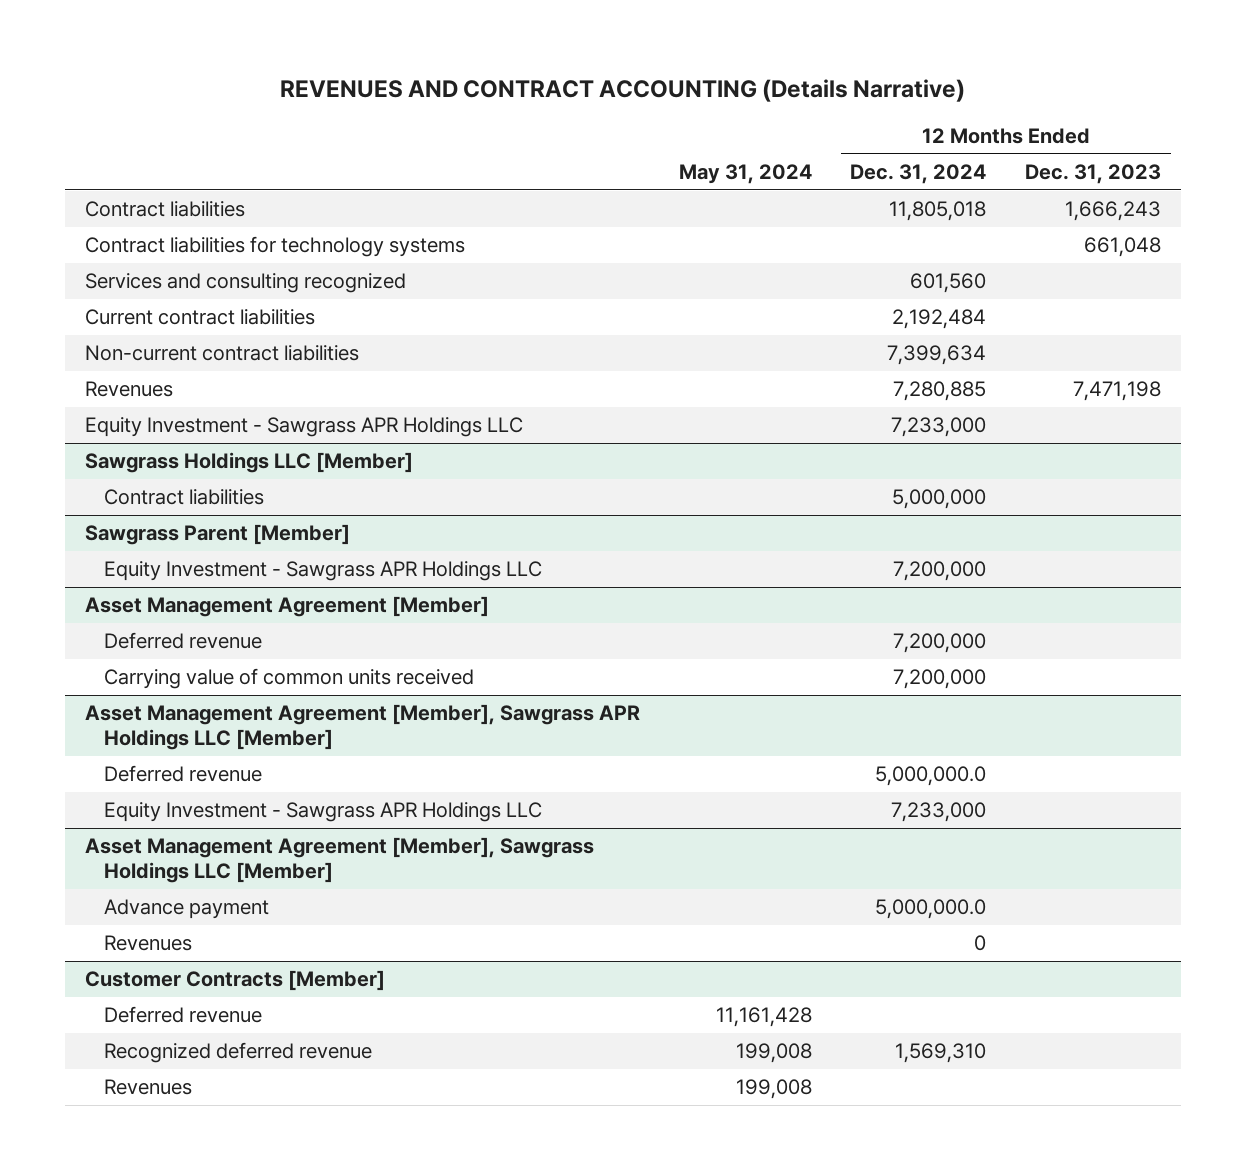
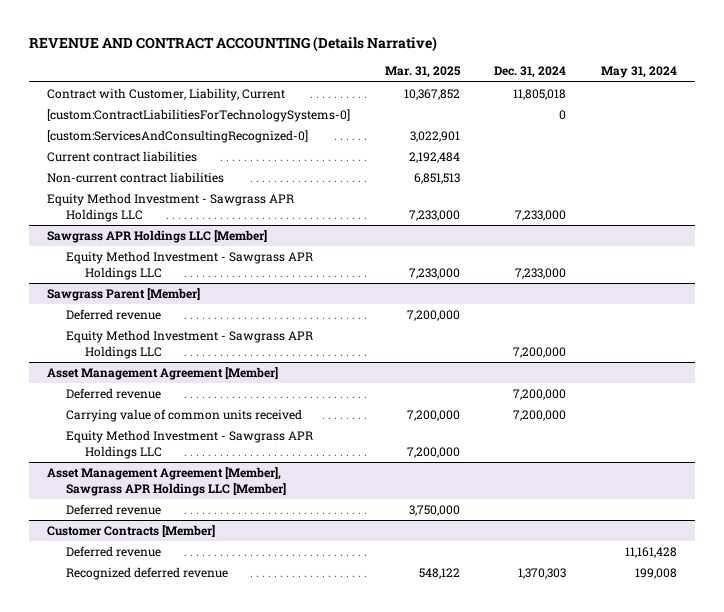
- REVENUES AND CONTRACT ACCOUNTING (Details Narrative)
+ REVENUE AND CONTRACT ACCOUNTING (Details Narrative)
- | May 31, 2024 | 12 Months Ended Dec. 31, 2024 | 12 Months Ended Dec. 31, 2023
+ | Mar. 31, 2025 | Dec. 31, 2024 | May 31, 2024
- Contract liabilities | | 11,805,018 | 1,666,243
- Contract liabilities for technology systems | | | 661,048
- Services and consulting recognized | | 601,560 |
+ Contract with Customer, Liability, Current | 10,367,852 | 11,805,018 |
+ [custom:ContractLiabilitiesForTechnologySystems-0] | | 0 |
+ [custom:ServicesAndConsultingRecognized-0] | 3,022,901 | |
- Revenues | | 7,280,885 | 7,471,198
- Equity Investment - Sawgrass APR Holdings LLC | | 7,233,000 |
- Sawgrass Holdings LLC [Member]
- Contract liabilities | | 5,000,000 |
+ Equity Method Investment - Sawgrass APR Holdings LLC | 7,233,000 | 7,233,000 |
+ Sawgrass APR Holdings LLC [Member]
+ Equity Method Investment - Sawgrass APR Holdings LLC | 7,233,000 | 7,233,000 |
@ Sawgrass Parent [Member]
- Equity Investment - Sawgrass APR Holdings LLC | | 7,200,000 |
+ Deferred revenue | 7,200,000 | |
+ Equity Method Investment - Sawgrass APR Holdings LLC | | 7,200,000 |
@ Asset Management Agreement [Member]
+ Equity Method Investment - Sawgrass APR Holdings LLC | 7,200,000 | |
@ Asset Management Agreement [Member], Sawgrass APR Holdings LLC [Member]
- Equity Investment - Sawgrass APR Holdings LLC | | 7,233,000 |
- Asset Management Agreement [Member], Sawgrass Holdings LLC [Member]
- Advance payment | | 5,000,000.0 |
- Revenues | | 0 |
@ Customer Contracts [Member]
- Revenues | 199,008 | |

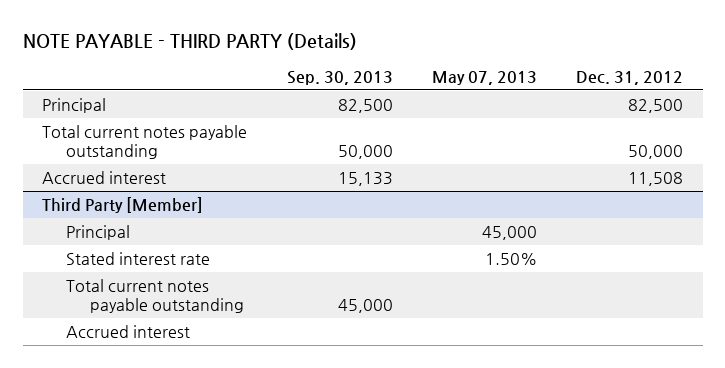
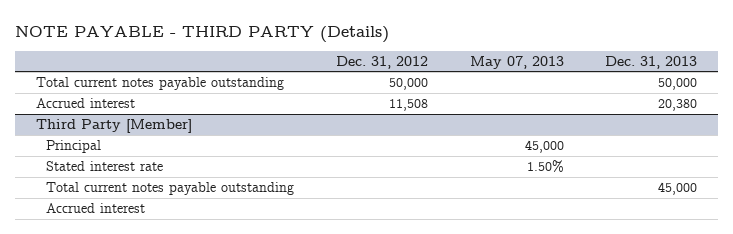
- | Sep. 30, 2013 | May 07, 2013 | Dec. 31, 2012
+ | Dec. 31, 2012 | May 07, 2013 | Dec. 31, 2013
- Principal | 82,500 | | 82,500

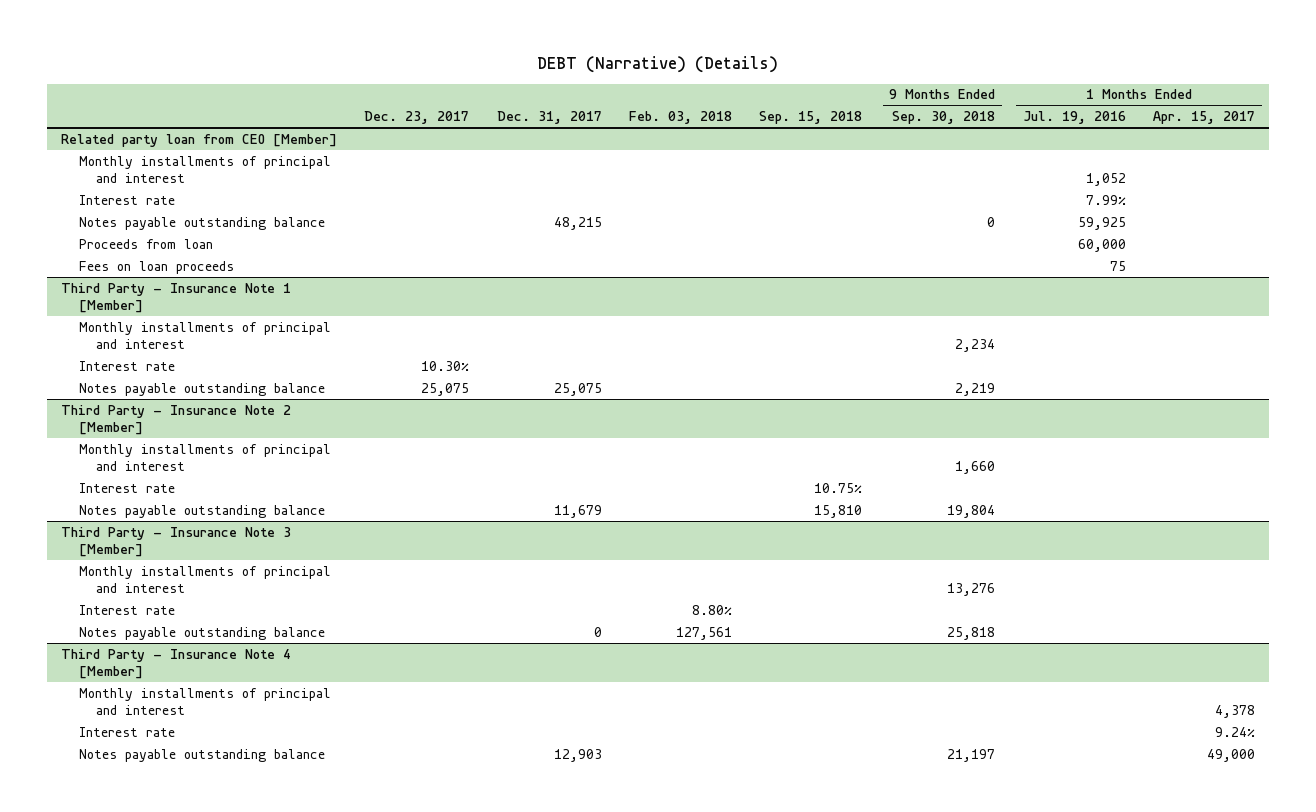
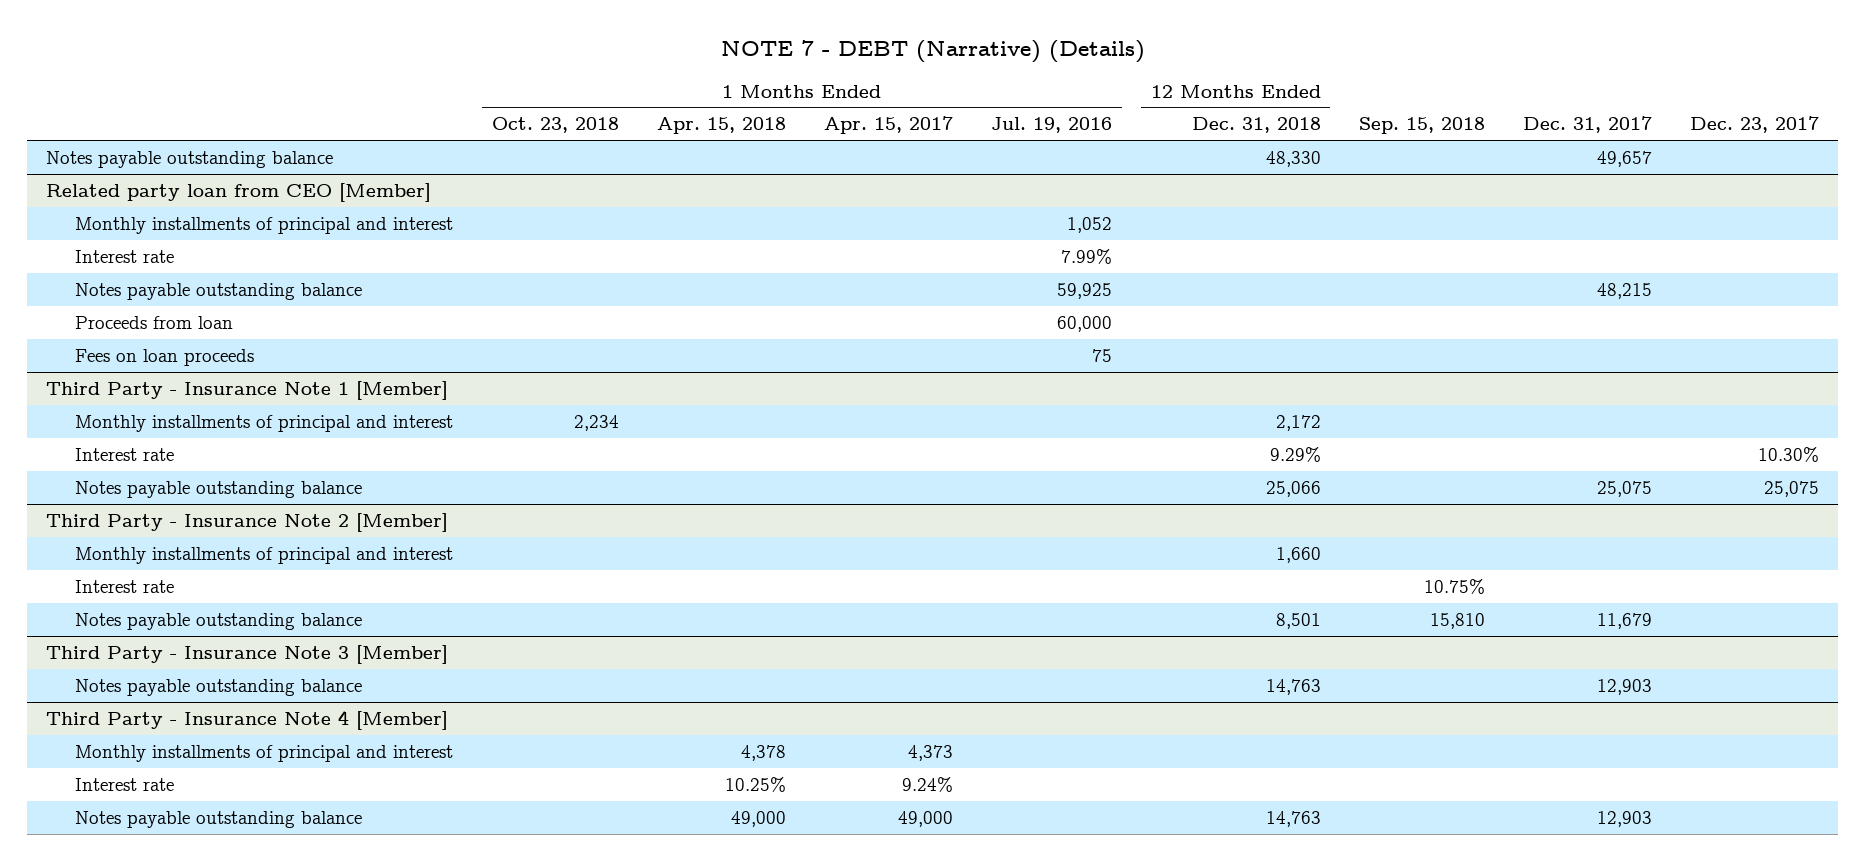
- DEBT (Narrative) (Details)
+ NOTE 7 - DEBT (Narrative) (Details)
- | Dec. 23, 2017 | Dec. 31, 2017 | Feb. 03, 2018 | Sep. 15, 2018 | 9 Months Ended Sep. 30, 2018 | 1 Months Ended Jul. 19, 2016 | 1 Months Ended Apr. 15, 2017
+ | 1 Months Ended Oct. 23, 2018 | 1 Months Ended Apr. 15, 2018 | 1 Months Ended Apr. 15, 2017 | 1 Months Ended Jul. 19, 2016 | 12 Months Ended Dec. 31, 2018 | Sep. 15, 2018 | Dec. 31, 2017 | Dec. 23, 2017
+ Notes payable outstanding balance | | | | | 48,330 | | 49,657 |
@ Third Party - Insurance Note 3 [Member]
- Monthly installments of principal and interest | | | | | 13,276 | |
- Interest rate | | | 8.80% | | | |
- Notes payable outstanding balance | | 0 | 127,561 | | 25,818 | |
+ Notes payable outstanding balance | | | | | 14,763 | | 12,903 |
@ Third Party - Insurance Note 4 [Member]
- Monthly installments of principal and interest | | | | | | | 4,378
+ Monthly installments of principal and interest | | 4,378 | 4,373 | | | | |

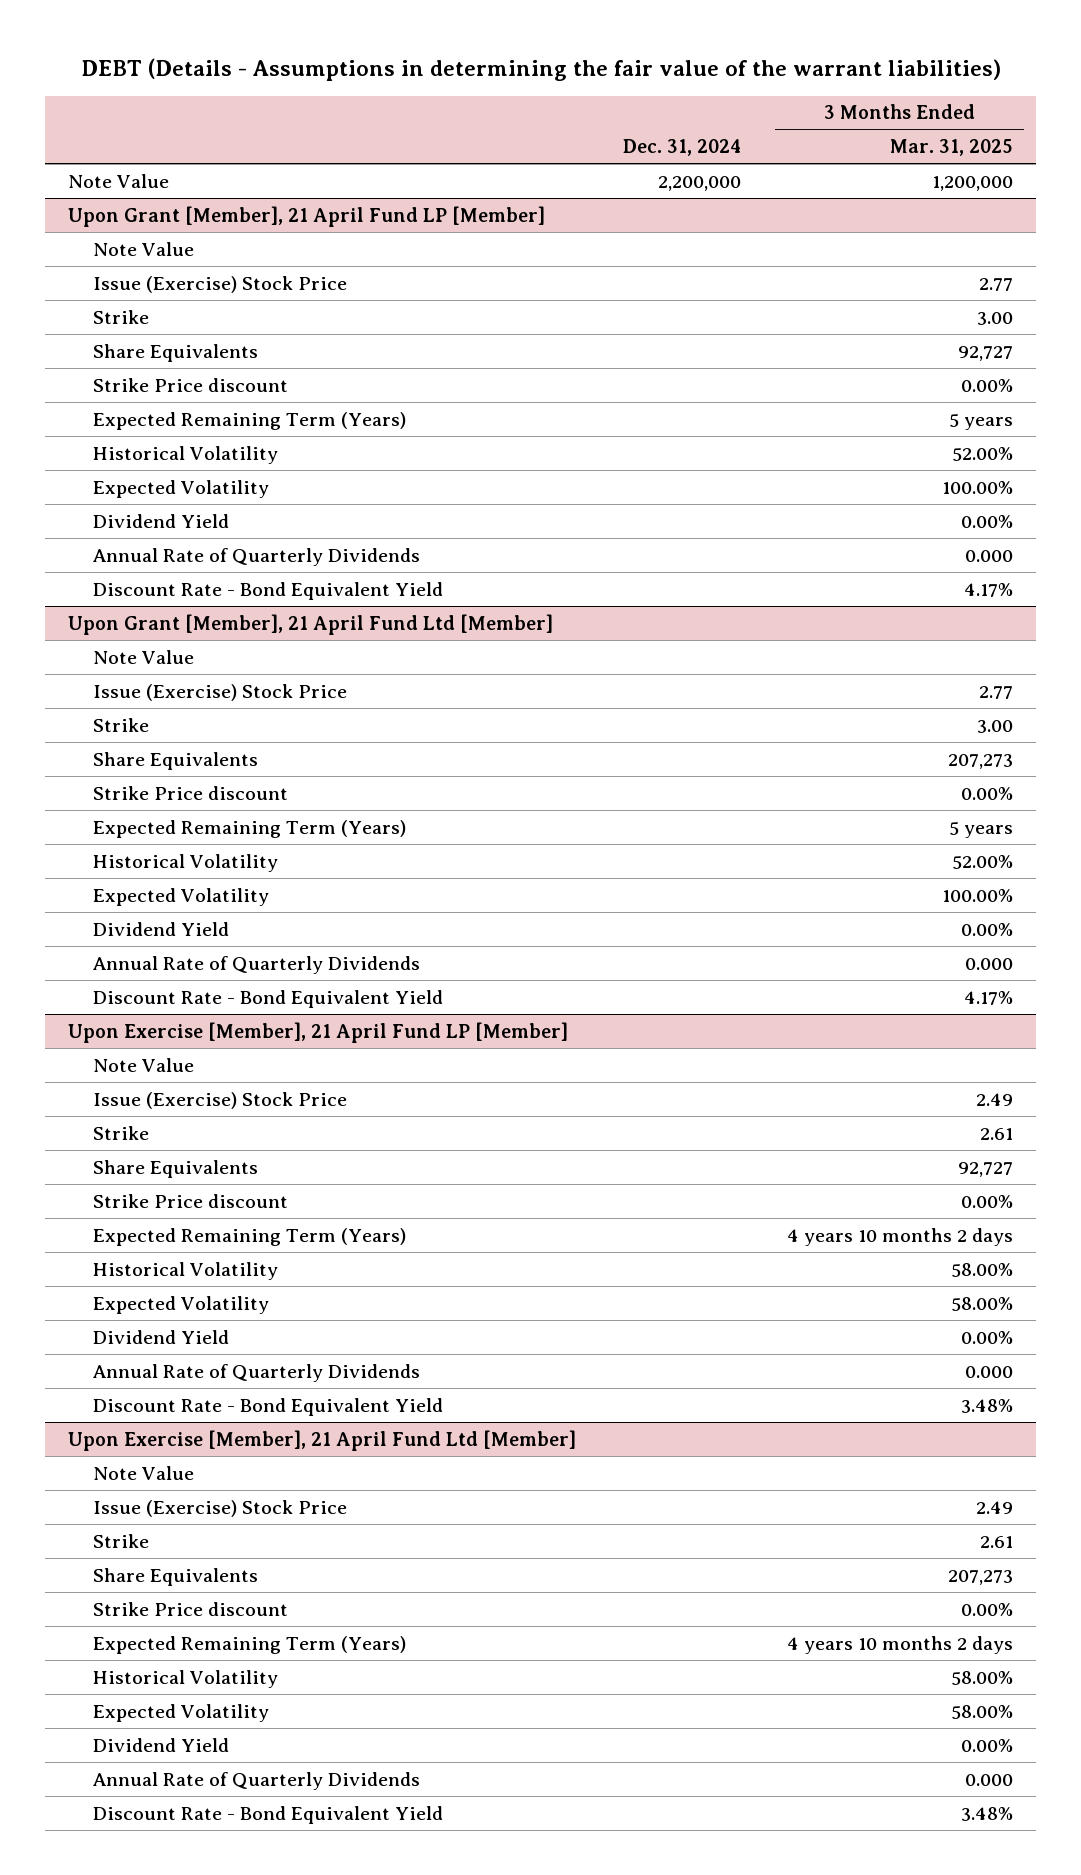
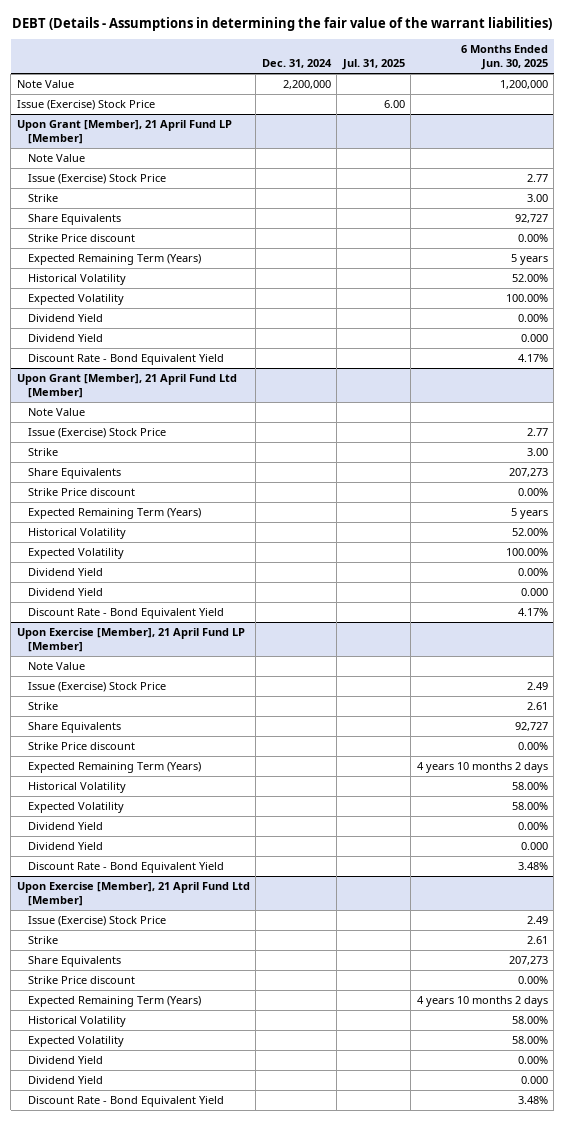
- | Dec. 31, 2024 | 3 Months Ended Mar. 31, 2025
+ | Dec. 31, 2024 | Jul. 31, 2025 | 6 Months Ended Jun. 30, 2025
+ Issue (Exercise) Stock Price | | 6.00 |
@ Upon Grant [Member], 21 April Fund LP [Member]
- Annual Rate of Quarterly Dividends | | 0.000
+ Dividend Yield | | | 0.000
@ Upon Grant [Member], 21 April Fund Ltd [Member]
- Annual Rate of Quarterly Dividends | | 0.000
+ Dividend Yield | | | 0.000
@ Upon Exercise [Member], 21 April Fund LP [Member]
- Annual Rate of Quarterly Dividends | | 0.000
+ Dividend Yield | | | 0.000
@ Upon Exercise [Member], 21 April Fund Ltd [Member]
- Note Value
- Annual Rate of Quarterly Dividends | | 0.000
+ Dividend Yield | | | 0.000

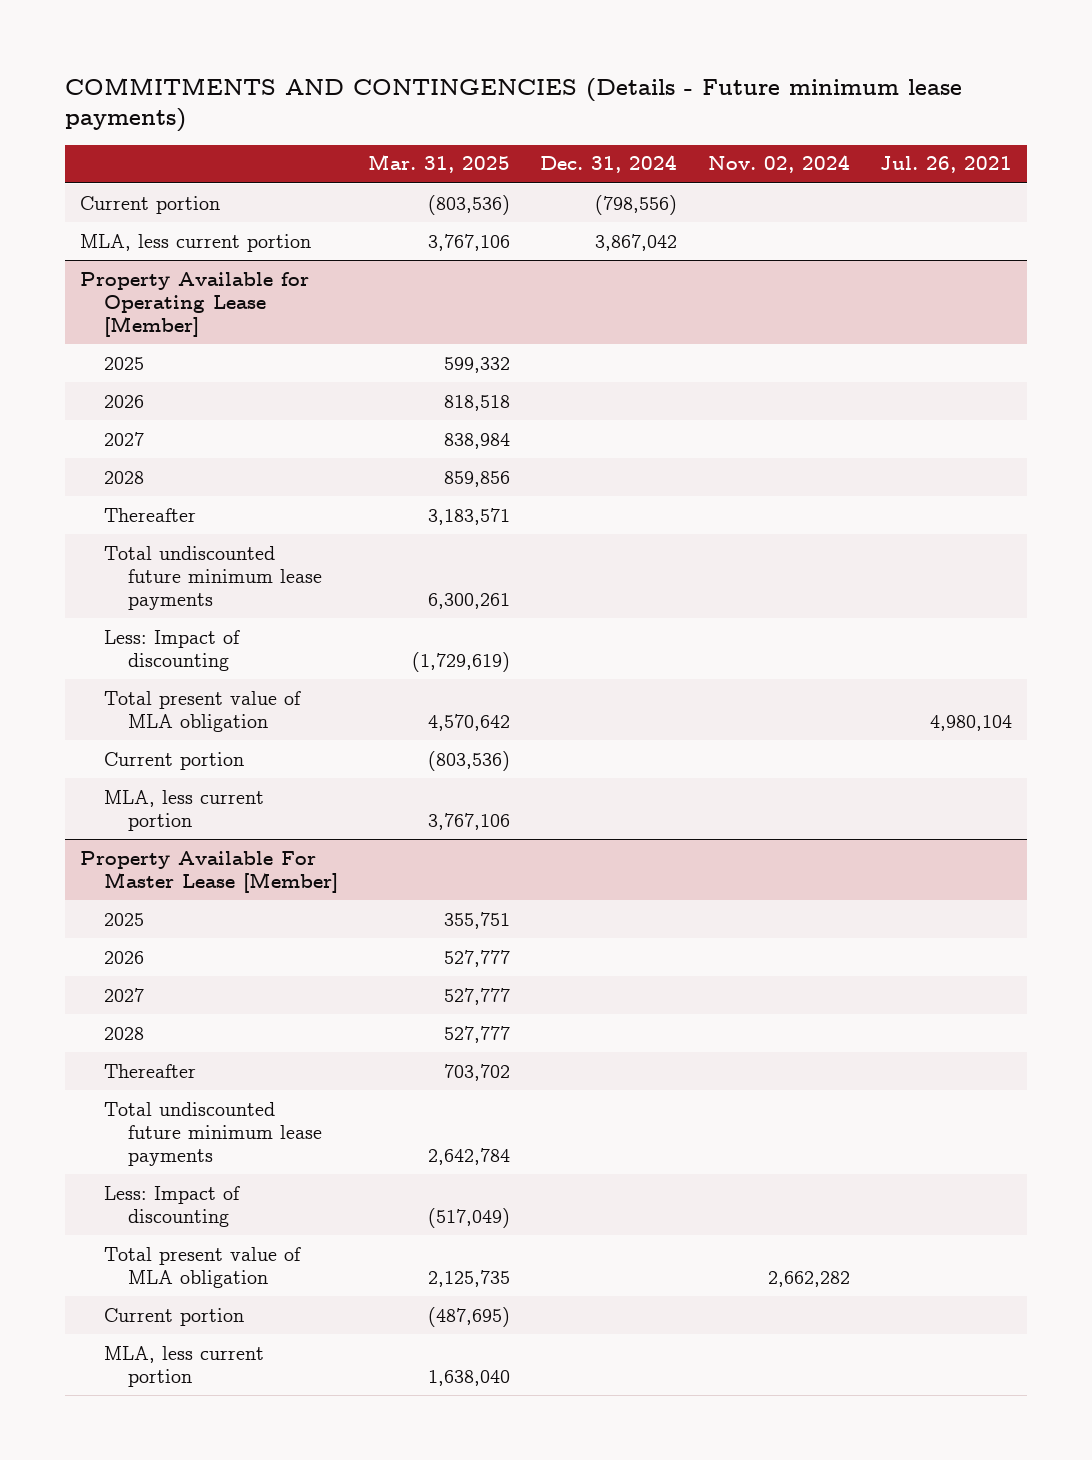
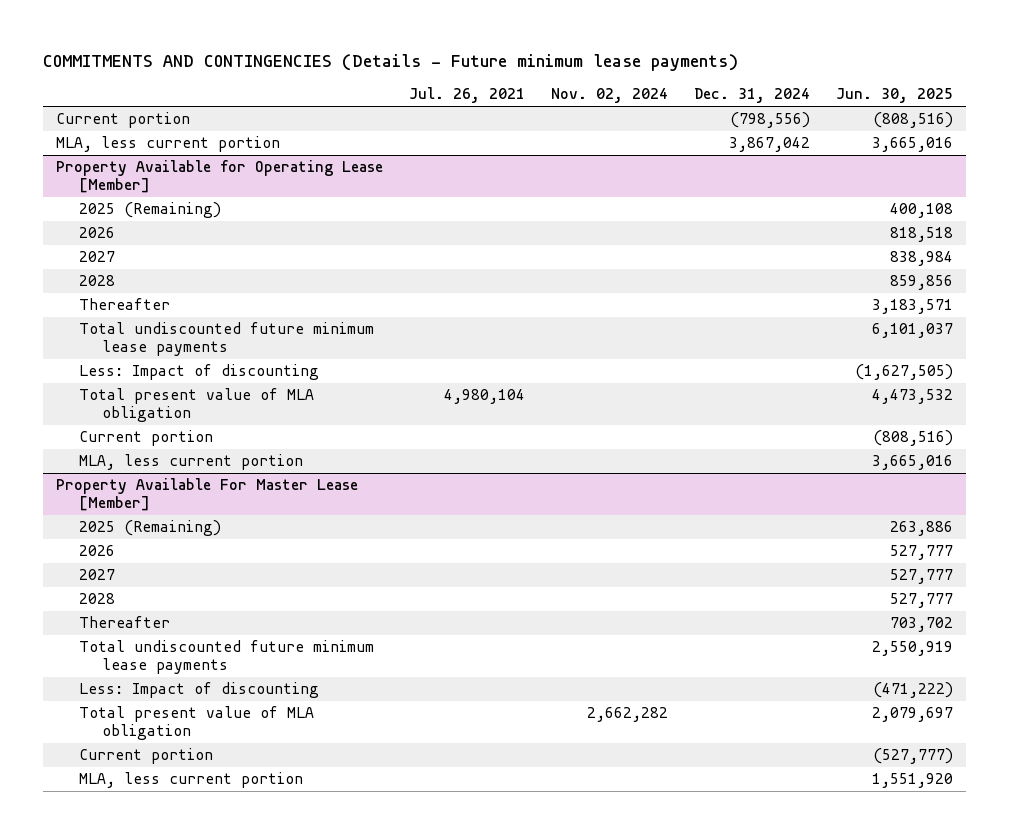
- | Mar. 31, 2025 | Dec. 31, 2024 | Nov. 02, 2024 | Jul. 26, 2021
+ | Jul. 26, 2021 | Nov. 02, 2024 | Dec. 31, 2024 | Jun. 30, 2025
@ Property Available for Operating Lease [Member]
- 2025 | 599,332 | | |
+ 2025 (Remaining) | | | | 400,108
@ Property Available For Master Lease [Member]
- 2025 | 355,751 | | |
+ 2025 (Remaining) | | | | 263,886

